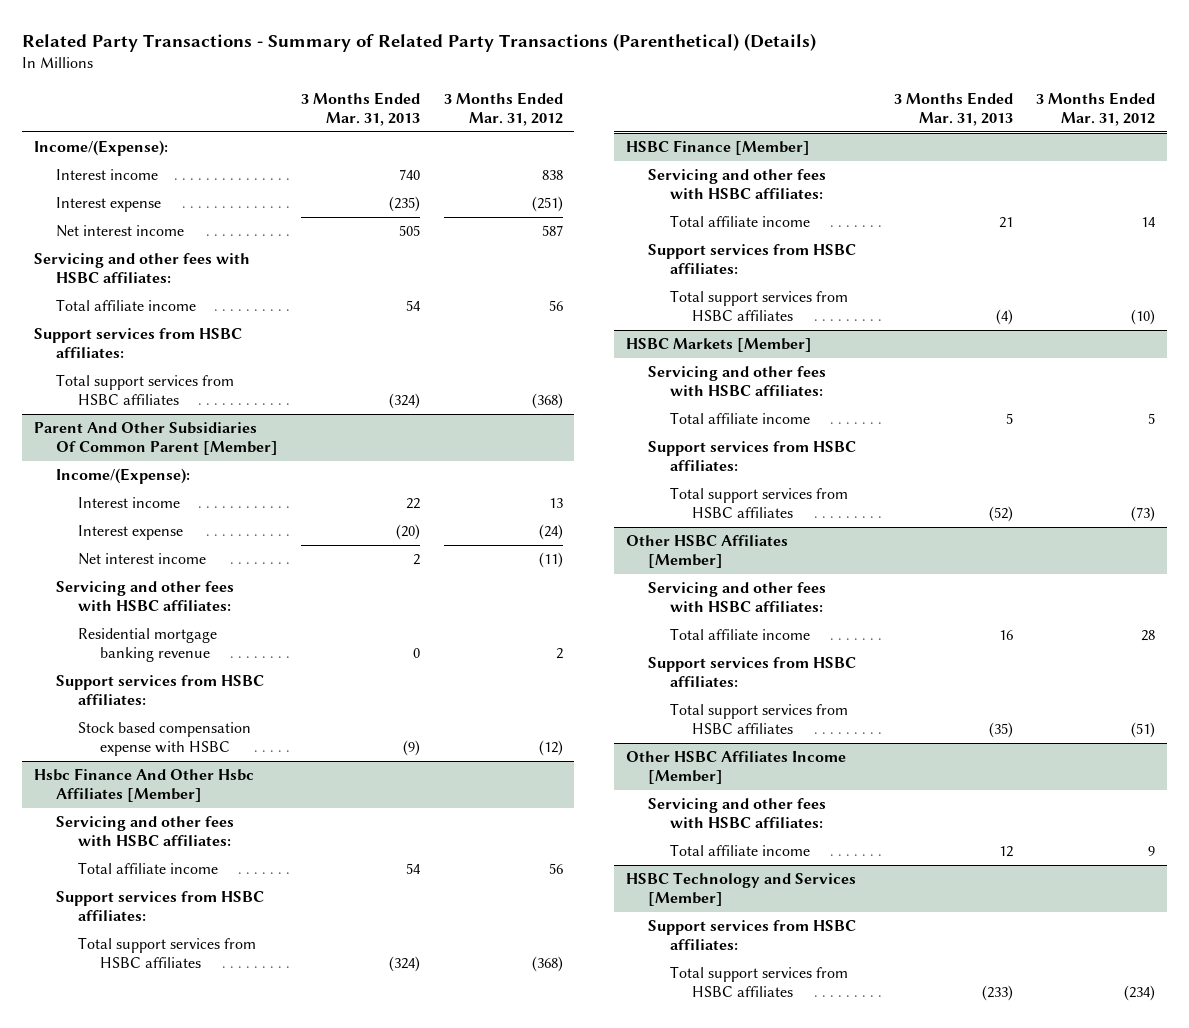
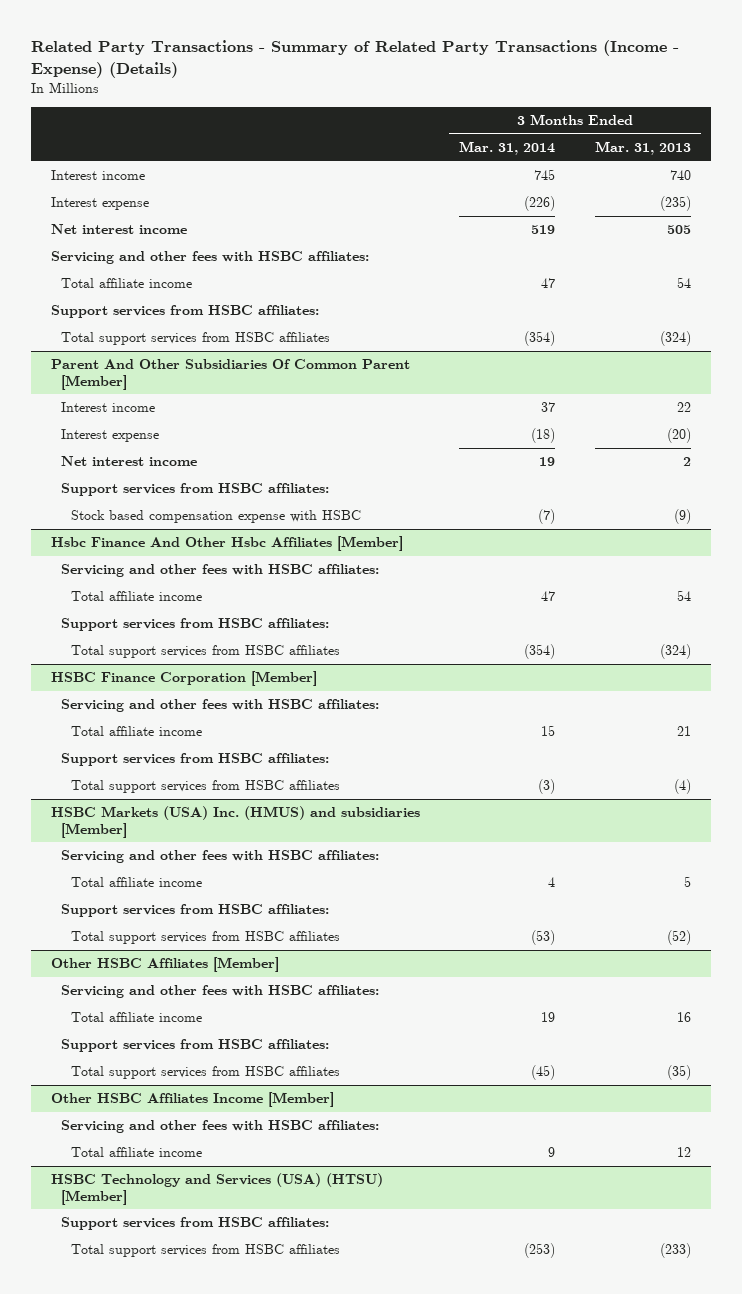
- Related Party Transactions - Summary of Related Party Transactions (Parenthetical) (Details)
+ Related Party Transactions - Summary of Related Party Transactions (Income - Expense) (Details)
- | 3 Months Ended Mar. 31, 2013 | 3 Months Ended Mar. 31, 2012
+ | 3 Months Ended Mar. 31, 2014 | 3 Months Ended Mar. 31, 2013
- Income/(Expense):
@ Parent And Other Subsidiaries Of Common Parent [Member]
- Income/(Expense):
- Servicing and other fees with HSBC affiliates:
- Residential mortgage banking revenue | 0 | 2
- HSBC Finance [Member]
+ HSBC Finance Corporation [Member]
- HSBC Markets [Member]
+ HSBC Markets (USA) Inc. (HMUS) and subsidiaries [Member]
- HSBC Technology and Services [Member]
+ HSBC Technology and Services (USA) (HTSU) [Member]

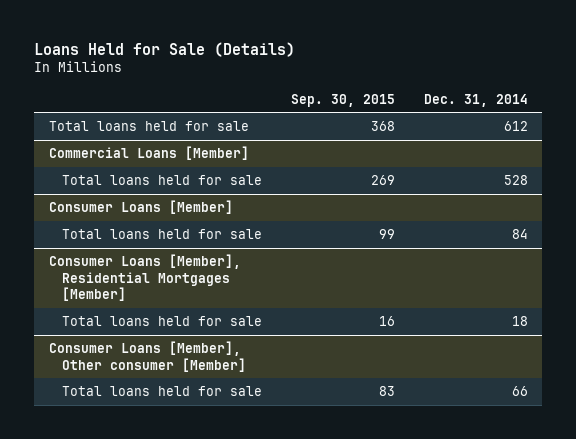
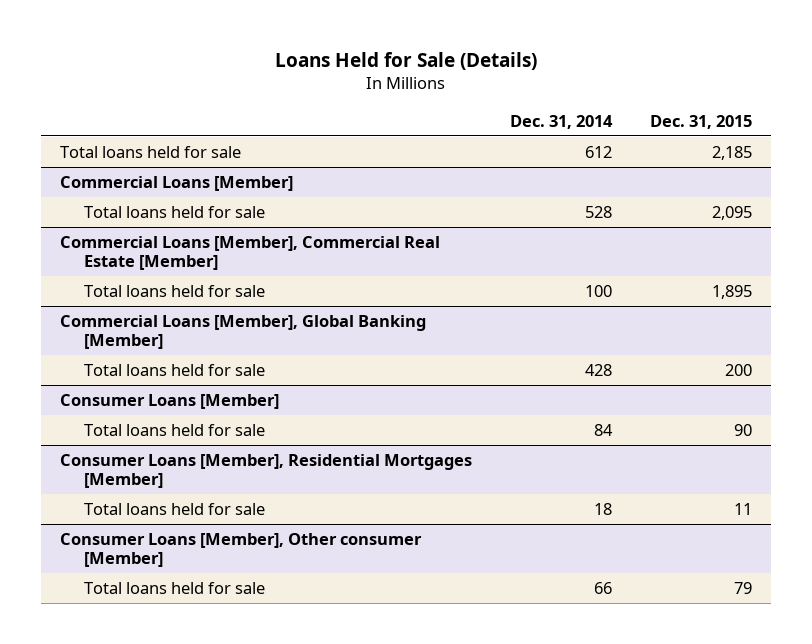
- | Sep. 30, 2015 | Dec. 31, 2014
+ | Dec. 31, 2014 | Dec. 31, 2015
+ Commercial Loans [Member], Commercial Real Estate [Member]
+ Total loans held for sale | 100 | 1,895
+ Commercial Loans [Member], Global Banking [Member]
+ Total loans held for sale | 428 | 200

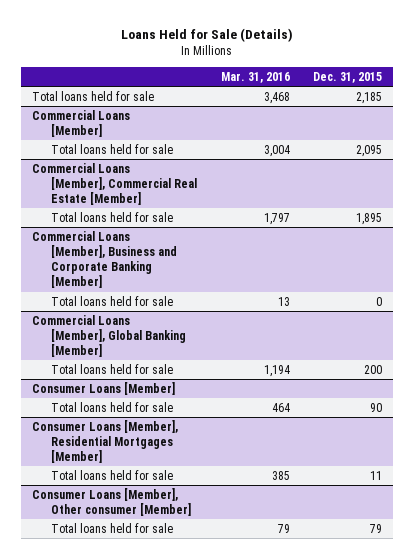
- | Dec. 31, 2014 | Dec. 31, 2015
+ | Mar. 31, 2016 | Dec. 31, 2015
+ Commercial Loans [Member], Business and Corporate Banking [Member]
+ Total loans held for sale | 13 | 0

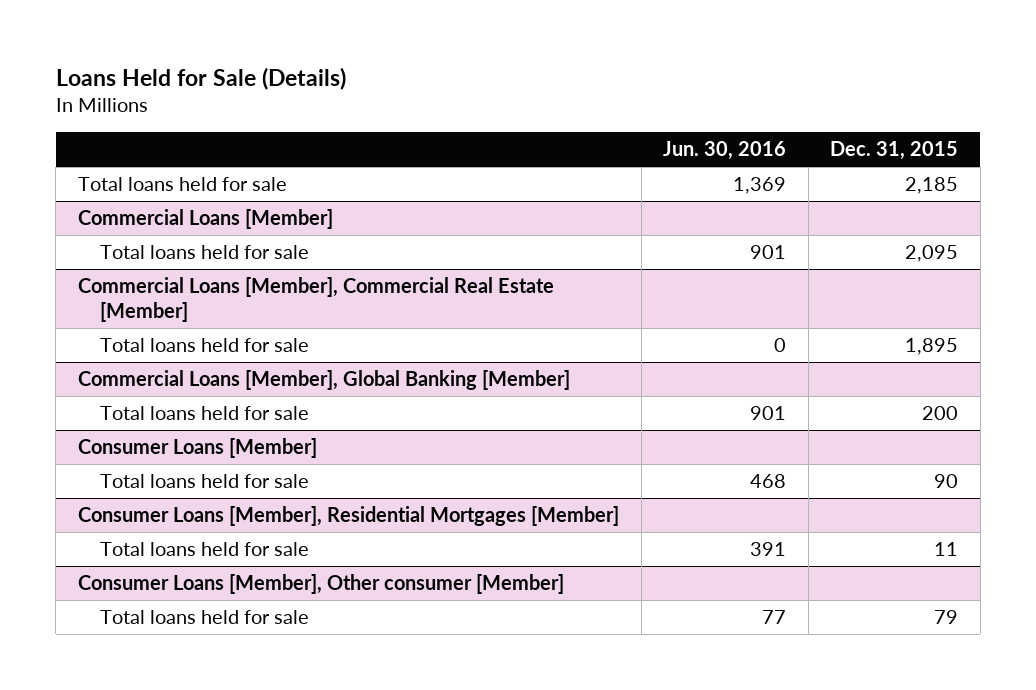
- | Mar. 31, 2016 | Dec. 31, 2015
+ | Jun. 30, 2016 | Dec. 31, 2015
- Commercial Loans [Member], Business and Corporate Banking [Member]
- Total loans held for sale | 13 | 0

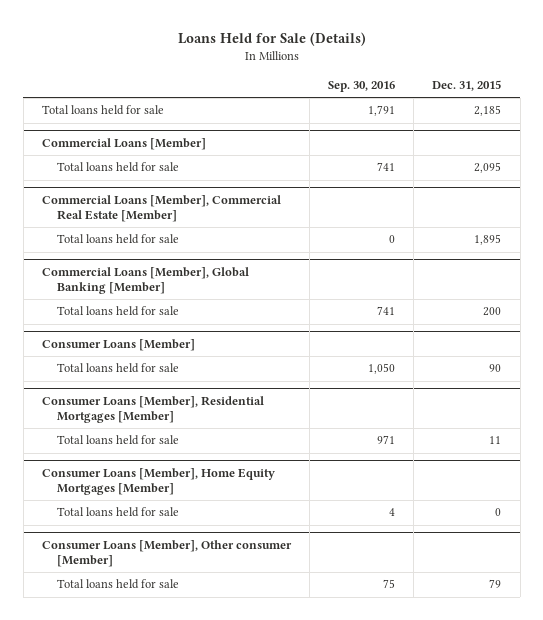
- | Jun. 30, 2016 | Dec. 31, 2015
+ | Sep. 30, 2016 | Dec. 31, 2015
+ Consumer Loans [Member], Home Equity Mortgages [Member]
+ Total loans held for sale | 4 | 0

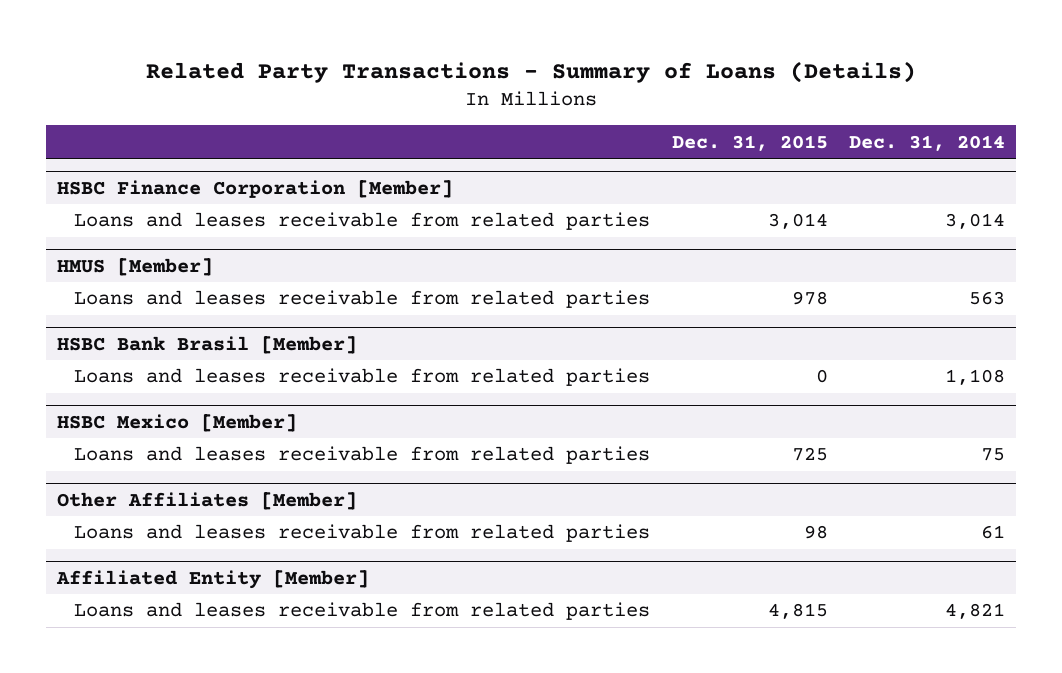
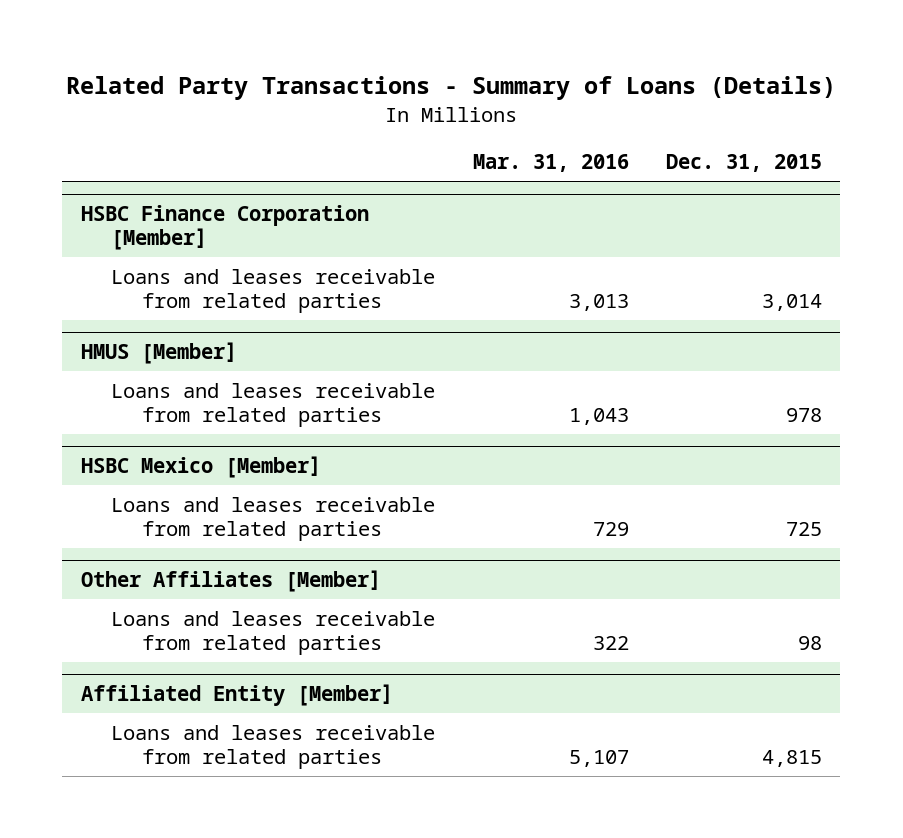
- | Dec. 31, 2015 | Dec. 31, 2014
+ | Mar. 31, 2016 | Dec. 31, 2015
- HSBC Bank Brasil [Member]
- Loans and leases receivable from related parties | 0 | 1,108

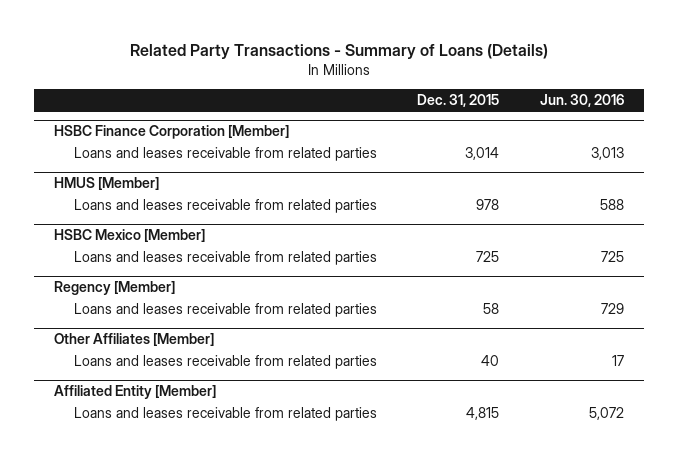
- | Mar. 31, 2016 | Dec. 31, 2015
+ | Dec. 31, 2015 | Jun. 30, 2016
+ Regency [Member]
+ Loans and leases receivable from related parties | 58 | 729
@ Other Affiliates [Member]
- Loans and leases receivable from related parties | 322 | 98
+ Loans and leases receivable from related parties | 40 | 17

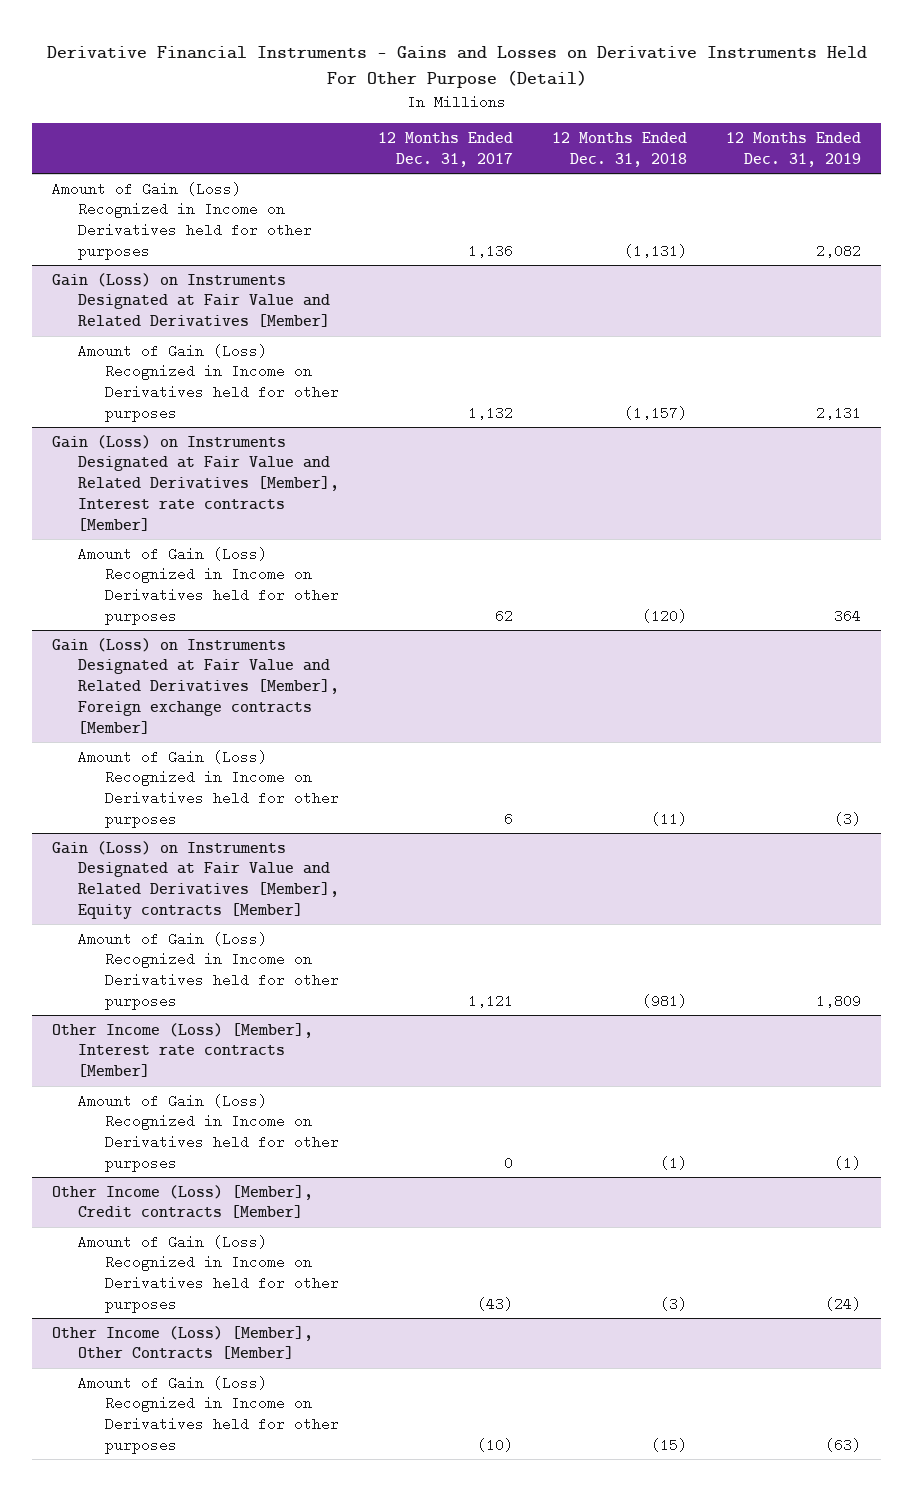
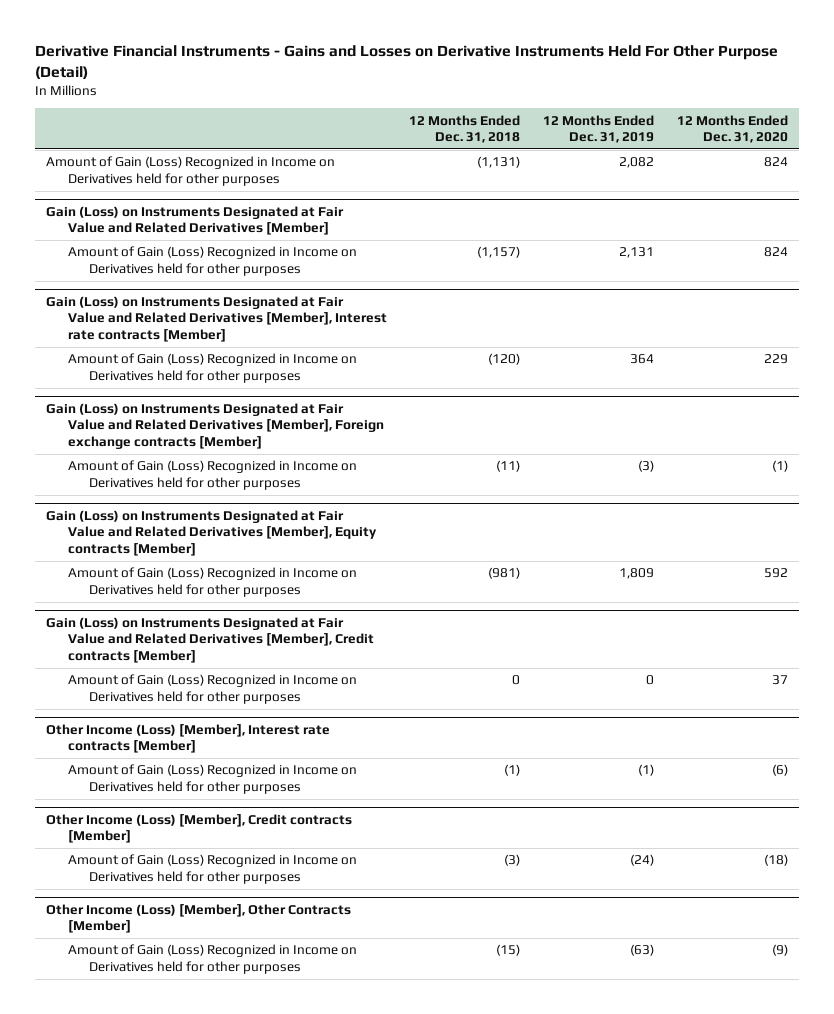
- | 12 Months Ended Dec. 31, 2017 | 12 Months Ended Dec. 31, 2018 | 12 Months Ended Dec. 31, 2019
+ | 12 Months Ended Dec. 31, 2018 | 12 Months Ended Dec. 31, 2019 | 12 Months Ended Dec. 31, 2020
+ Gain (Loss) on Instruments Designated at Fair Value and Related Derivatives [Member], Credit contracts [Member]
+ Amount of Gain (Loss) Recognized in Income on Derivatives held for other purposes | 0 | 0 | 37

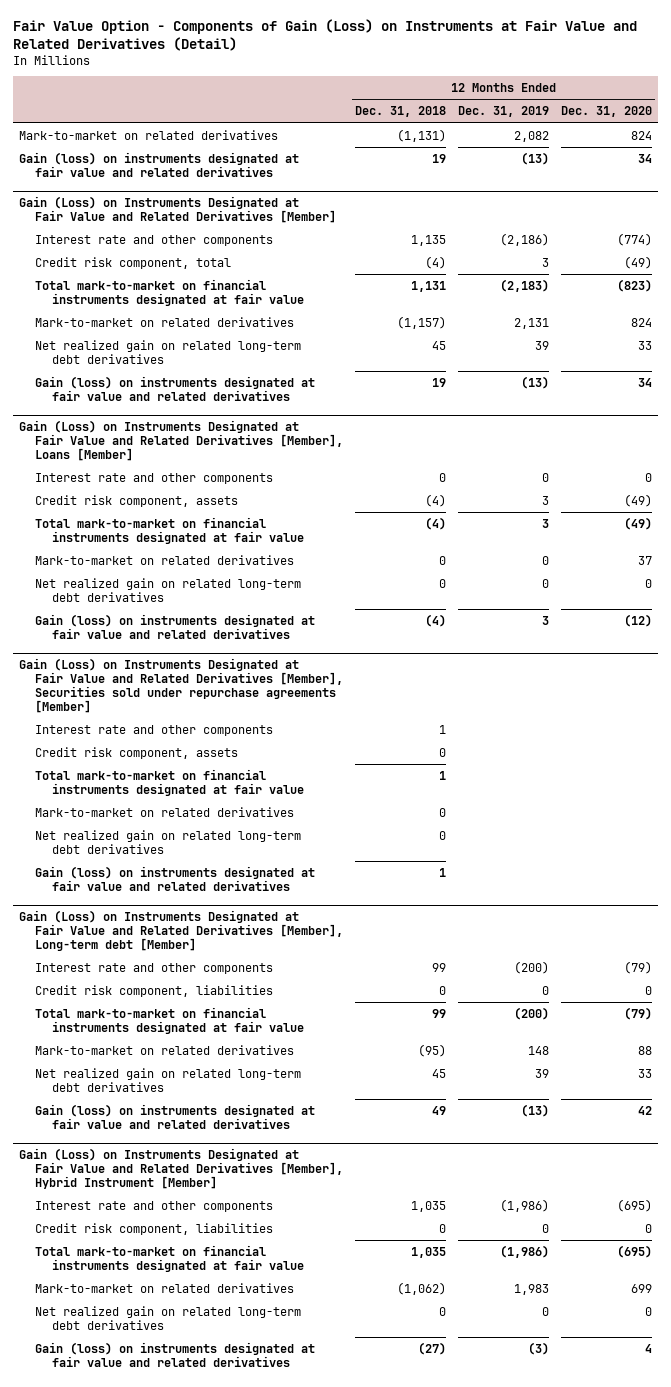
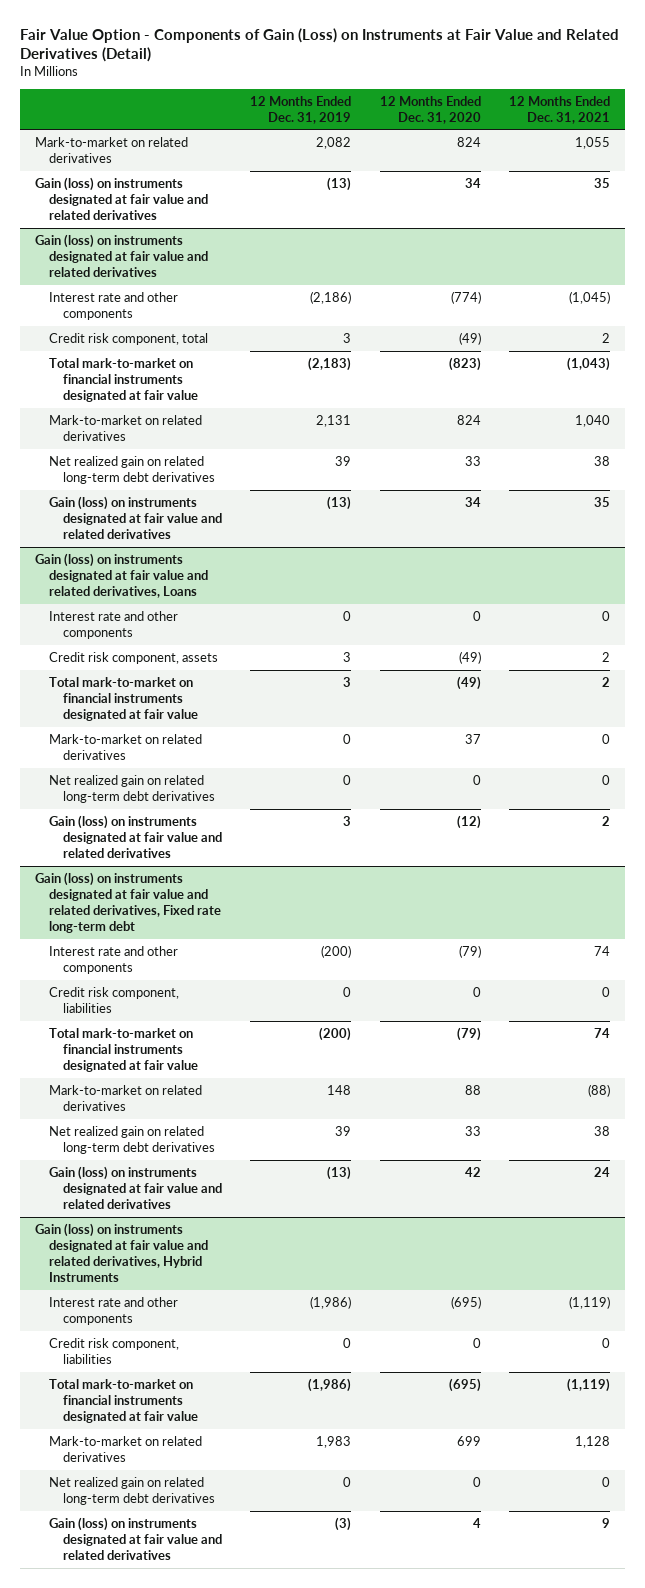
- | 12 Months Ended Dec. 31, 2018 | 12 Months Ended Dec. 31, 2019 | 12 Months Ended Dec. 31, 2020
+ | 12 Months Ended Dec. 31, 2019 | 12 Months Ended Dec. 31, 2020 | 12 Months Ended Dec. 31, 2021
- Gain (Loss) on Instruments Designated at Fair Value and Related Derivatives [Member]
+ Gain (loss) on instruments designated at fair value and related derivatives
- Gain (Loss) on Instruments Designated at Fair Value and Related Derivatives [Member], Loans [Member]
+ Gain (loss) on instruments designated at fair value and related derivatives, Loans
- Gain (Loss) on Instruments Designated at Fair Value and Related Derivatives [Member], Securities sold under repurchase agreements [Member]
- Interest rate and other components | 1 | |
- Credit risk component, assets | 0 | |
- Total mark-to-market on financial instruments designated at fair value | 1 | |
- Mark-to-market on related derivatives | 0 | |
- Net realized gain on related long-term debt derivatives | 0 | |
- Gain (loss) on instruments designated at fair value and related derivatives | 1 | |
- Gain (Loss) on Instruments Designated at Fair Value and Related Derivatives [Member], Long-term debt [Member]
+ Gain (loss) on instruments designated at fair value and related derivatives, Fixed rate long-term debt
- Gain (Loss) on Instruments Designated at Fair Value and Related Derivatives [Member], Hybrid Instrument [Member]
+ Gain (loss) on instruments designated at fair value and related derivatives, Hybrid Instruments

